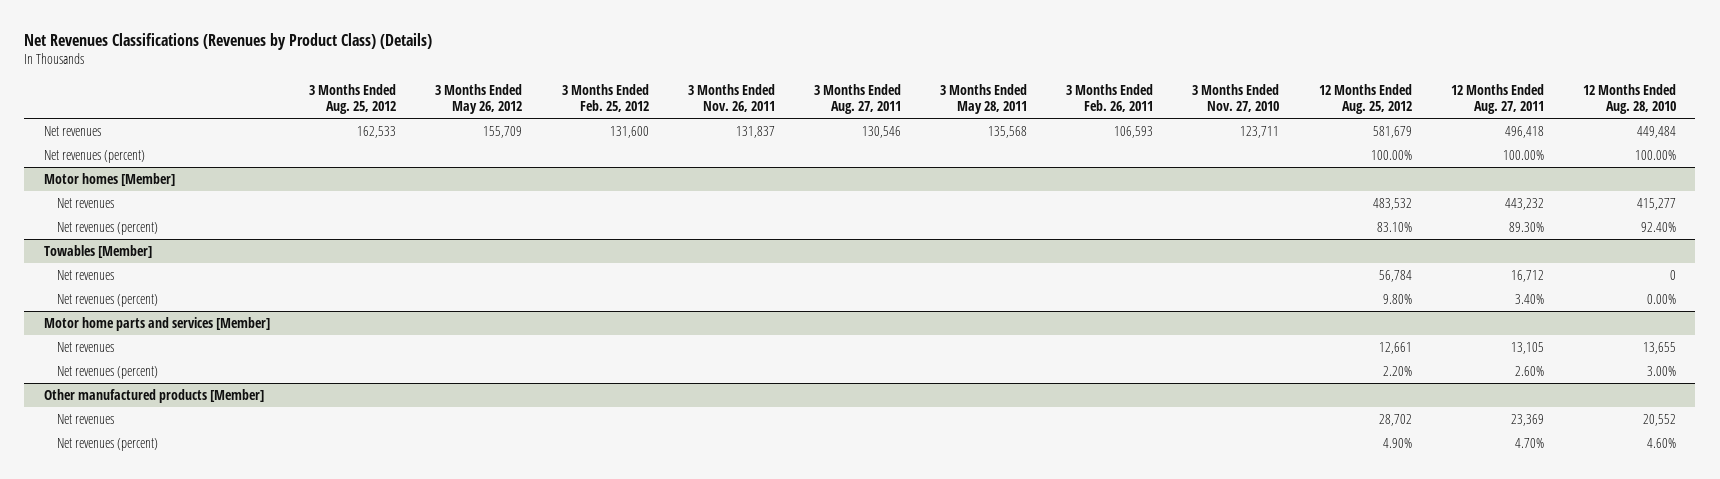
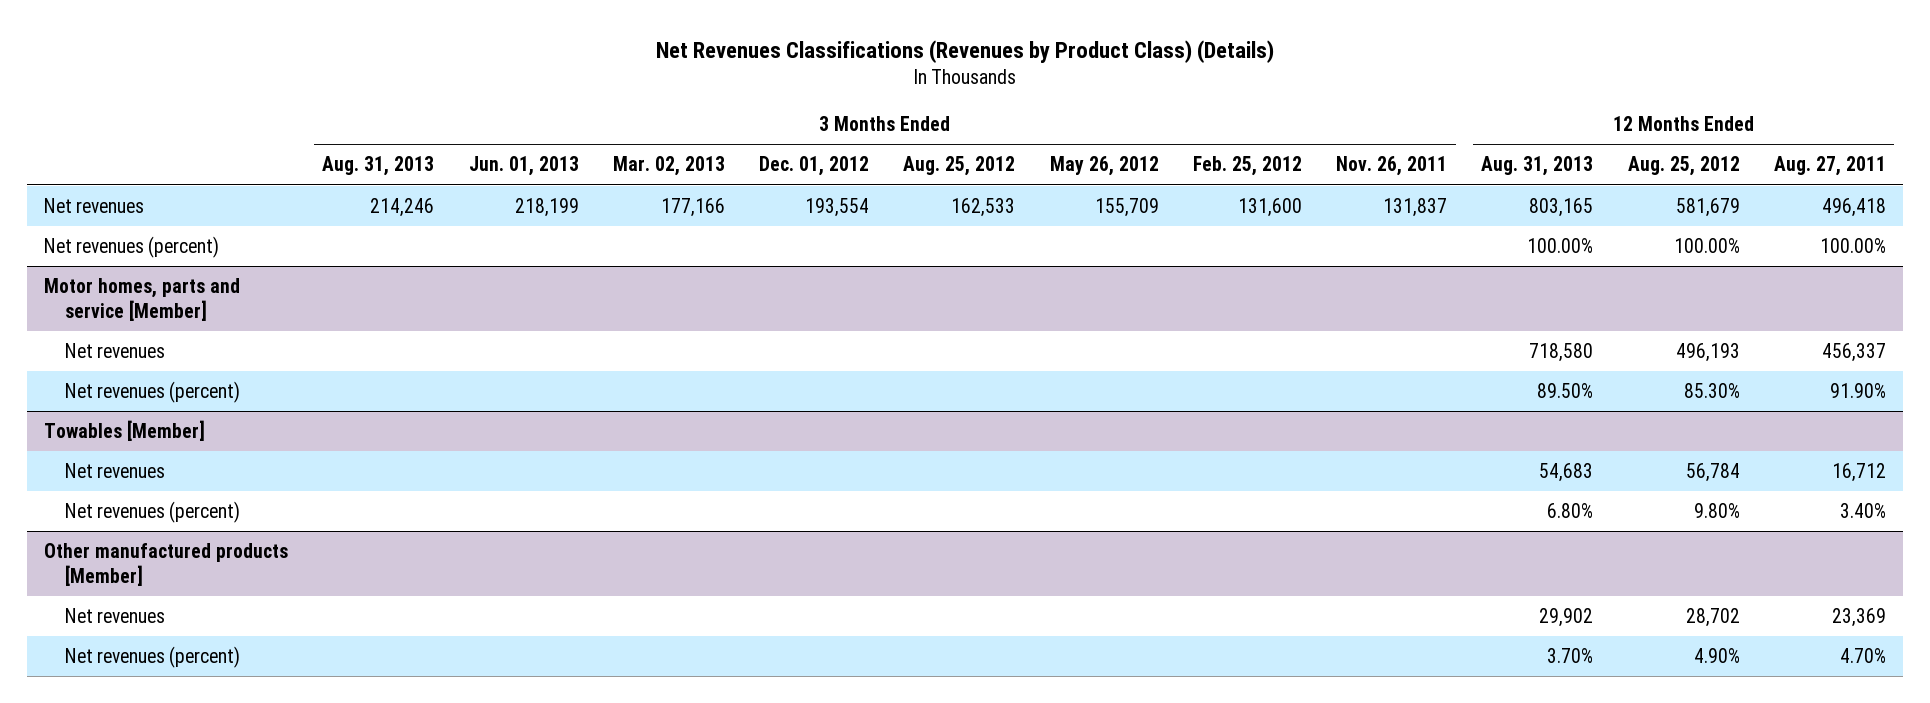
- | 3 Months Ended Aug. 25, 2012 | 3 Months Ended May 26, 2012 | 3 Months Ended Feb. 25, 2012 | 3 Months Ended Nov. 26, 2011 | 3 Months Ended Aug. 27, 2011 | 3 Months Ended May 28, 2011 | 3 Months Ended Feb. 26, 2011 | 3 Months Ended Nov. 27, 2010 | 12 Months Ended Aug. 25, 2012 | 12 Months Ended Aug. 27, 2011 | 12 Months Ended Aug. 28, 2010
+ | 3 Months Ended Aug. 31, 2013 | 3 Months Ended Jun. 01, 2013 | 3 Months Ended Mar. 02, 2013 | 3 Months Ended Dec. 01, 2012 | 3 Months Ended Aug. 25, 2012 | 3 Months Ended May 26, 2012 | 3 Months Ended Feb. 25, 2012 | 3 Months Ended Nov. 26, 2011 | 12 Months Ended Aug. 31, 2013 | 12 Months Ended Aug. 25, 2012 | 12 Months Ended Aug. 27, 2011
- Motor homes [Member]
- Net revenues | | | | | | | | | 483,532 | 443,232 | 415,277
- Net revenues (percent) | | | | | | | | | 83.10% | 89.30% | 92.40%
+ Motor homes, parts and service [Member]
+ Net revenues | | | | | | | | | 718,580 | 496,193 | 456,337
+ Net revenues (percent) | | | | | | | | | 89.50% | 85.30% | 91.90%
- Motor home parts and services [Member]
- Net revenues | | | | | | | | | 12,661 | 13,105 | 13,655
- Net revenues (percent) | | | | | | | | | 2.20% | 2.60% | 3.00%

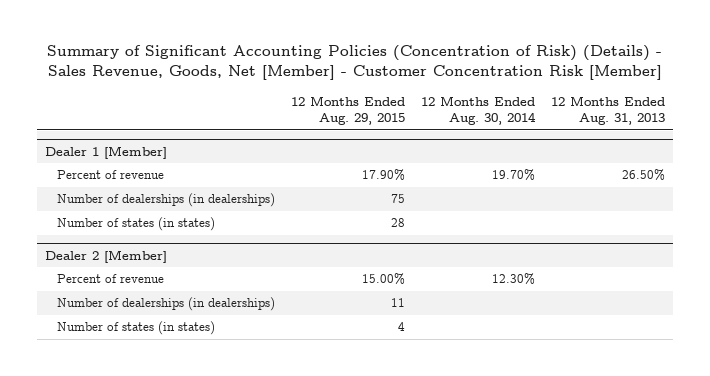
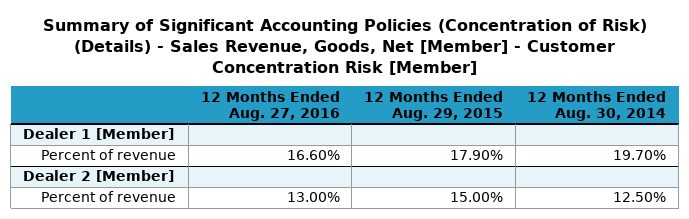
- | 12 Months Ended Aug. 29, 2015 | 12 Months Ended Aug. 30, 2014 | 12 Months Ended Aug. 31, 2013
+ | 12 Months Ended Aug. 27, 2016 | 12 Months Ended Aug. 29, 2015 | 12 Months Ended Aug. 30, 2014
@ Dealer 1 [Member]
- Number of dealerships (in dealerships) | 75 | |
- Number of states (in states) | 28 | |
@ Dealer 2 [Member]
- Percent of revenue | 15.00% | 12.30% |
- Number of dealerships (in dealerships) | 11 | |
- Number of states (in states) | 4 | |
+ Percent of revenue | 13.00% | 15.00% | 12.50%

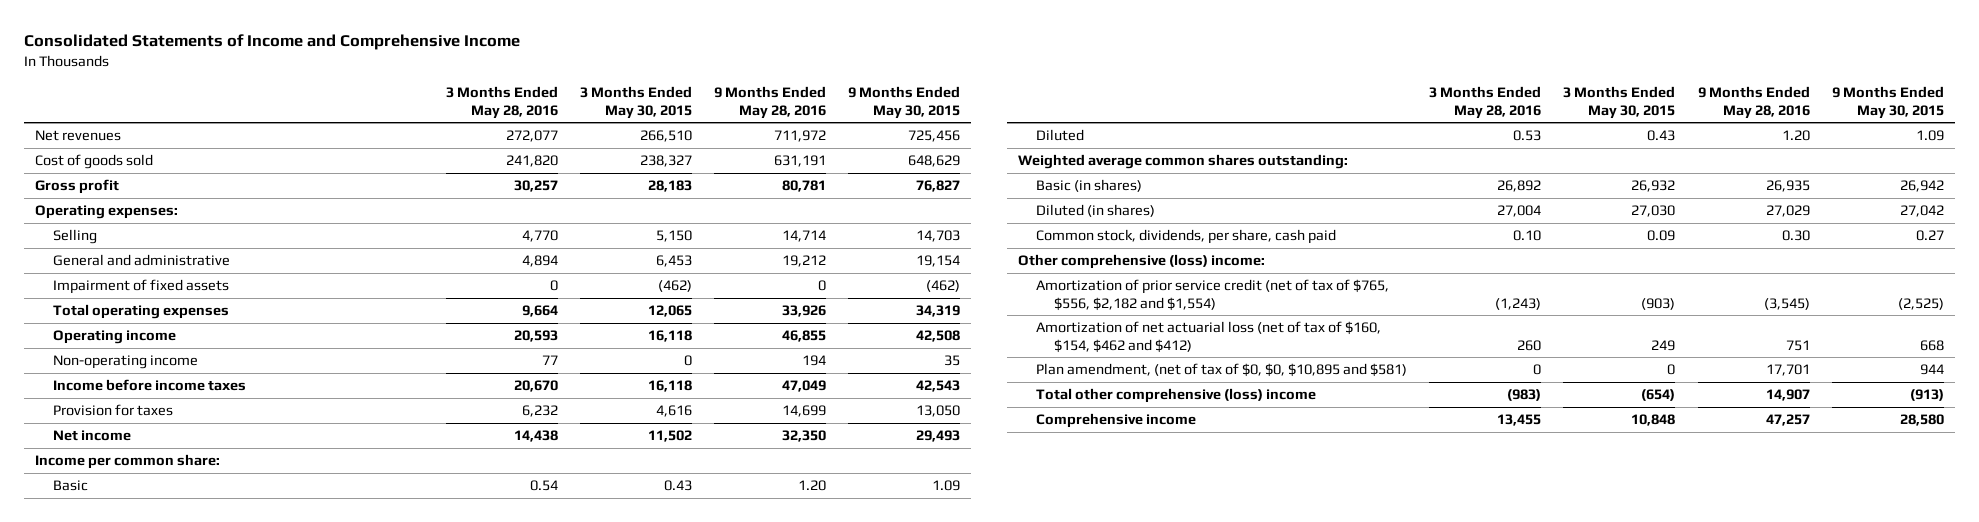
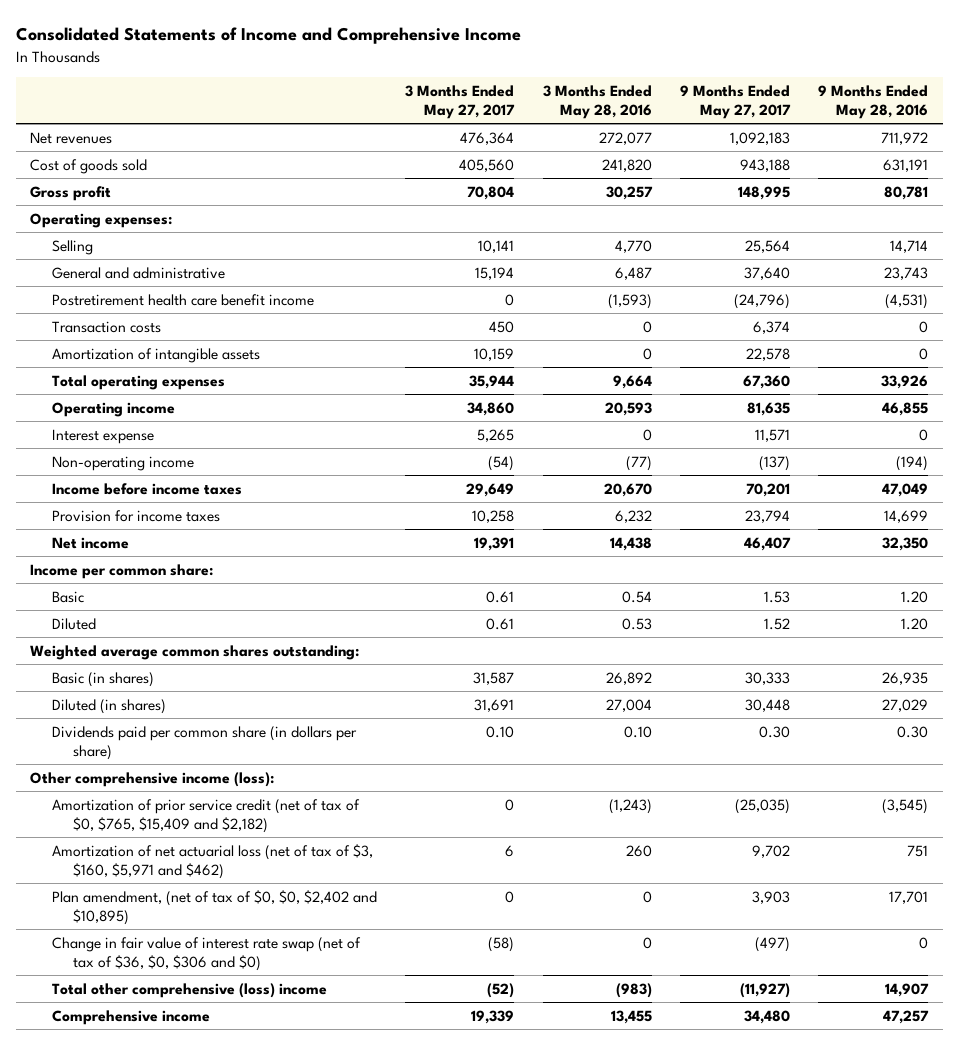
- | 3 Months Ended May 28, 2016 | 3 Months Ended May 30, 2015 | 9 Months Ended May 28, 2016 | 9 Months Ended May 30, 2015
+ | 3 Months Ended May 27, 2017 | 3 Months Ended May 28, 2016 | 9 Months Ended May 27, 2017 | 9 Months Ended May 28, 2016
- General and administrative | 4,894 | 6,453 | 19,212 | 19,154
- Impairment of fixed assets | 0 | (462) | 0 | (462)
+ General and administrative | 15,194 | 6,487 | 37,640 | 23,743
+ Postretirement health care benefit income | 0 | (1,593) | (24,796) | (4,531)
+ Transaction costs | 450 | 0 | 6,374 | 0
+ Amortization of intangible assets | 10,159 | 0 | 22,578 | 0
- Non-operating income | 77 | 0 | 194 | 35
+ Interest expense | 5,265 | 0 | 11,571 | 0
+ Non-operating income | (54) | (77) | (137) | (194)
- Provision for taxes | 6,232 | 4,616 | 14,699 | 13,050
+ Provision for income taxes | 10,258 | 6,232 | 23,794 | 14,699
- Common stock, dividends, per share, cash paid | 0.10 | 0.09 | 0.30 | 0.27
- Other comprehensive (loss) income:
- Amortization of prior service credit (net of tax of $765, $556, $2,182 and $1,554) | (1,243) | (903) | (3,545) | (2,525)
- Amortization of net actuarial loss (net of tax of $160, $154, $462 and $412) | 260 | 249 | 751 | 668
- Plan amendment, (net of tax of $0, $0, $10,895 and $581) | 0 | 0 | 17,701 | 944
+ Dividends paid per common share (in dollars per share) | 0.10 | 0.10 | 0.30 | 0.30
+ Other comprehensive income (loss):
+ Amortization of prior service credit (net of tax of $0, $765, $15,409 and $2,182) | 0 | (1,243) | (25,035) | (3,545)
+ Amortization of net actuarial loss (net of tax of $3, $160, $5,971 and $462) | 6 | 260 | 9,702 | 751
+ Plan amendment, (net of tax of $0, $0, $2,402 and $10,895) | 0 | 0 | 3,903 | 17,701
+ Change in fair value of interest rate swap (net of tax of $36, $0, $306 and $0) | (58) | 0 | (497) | 0

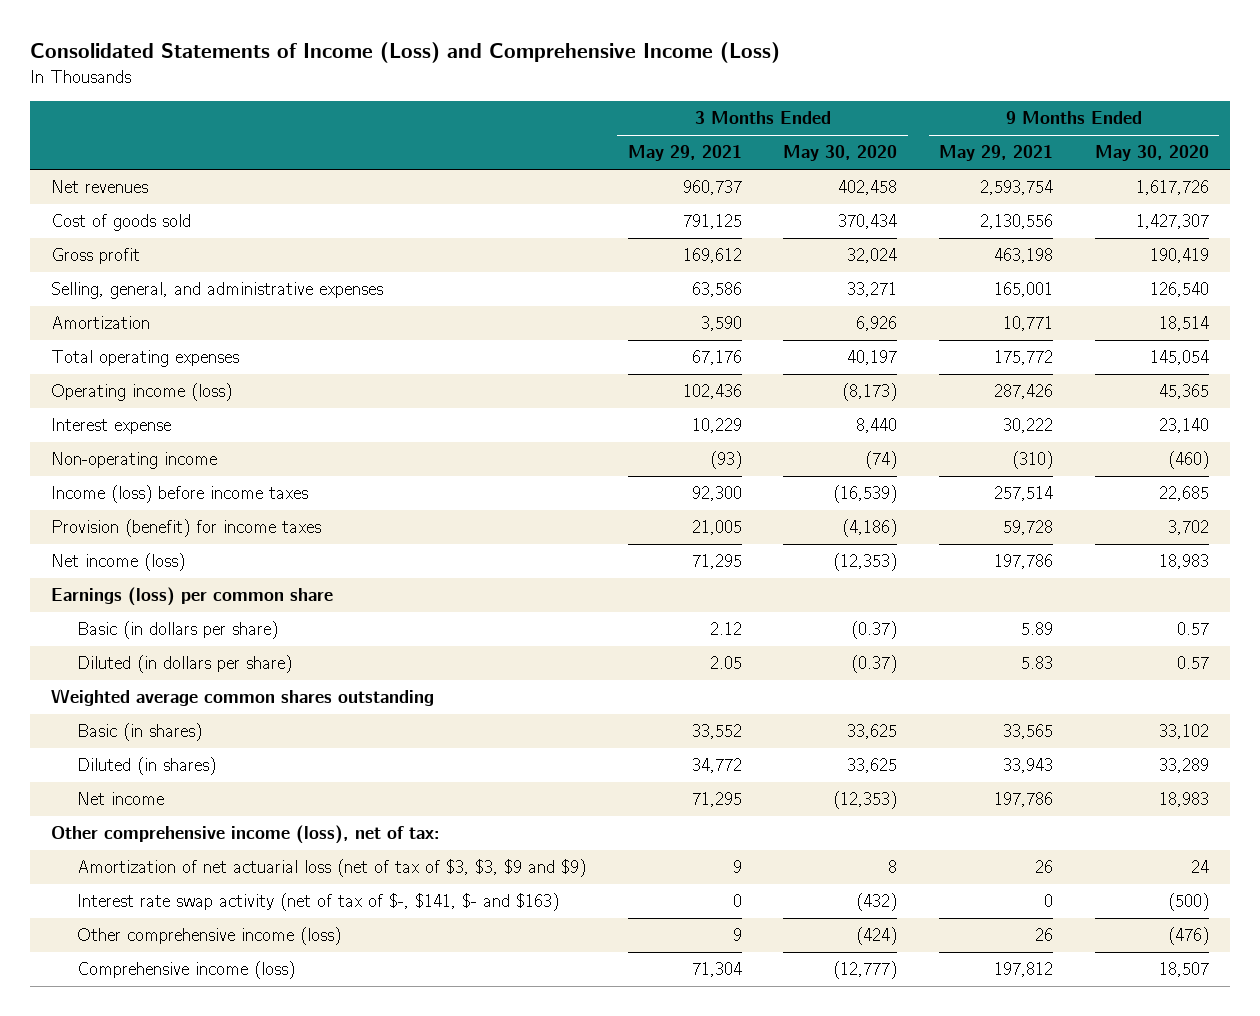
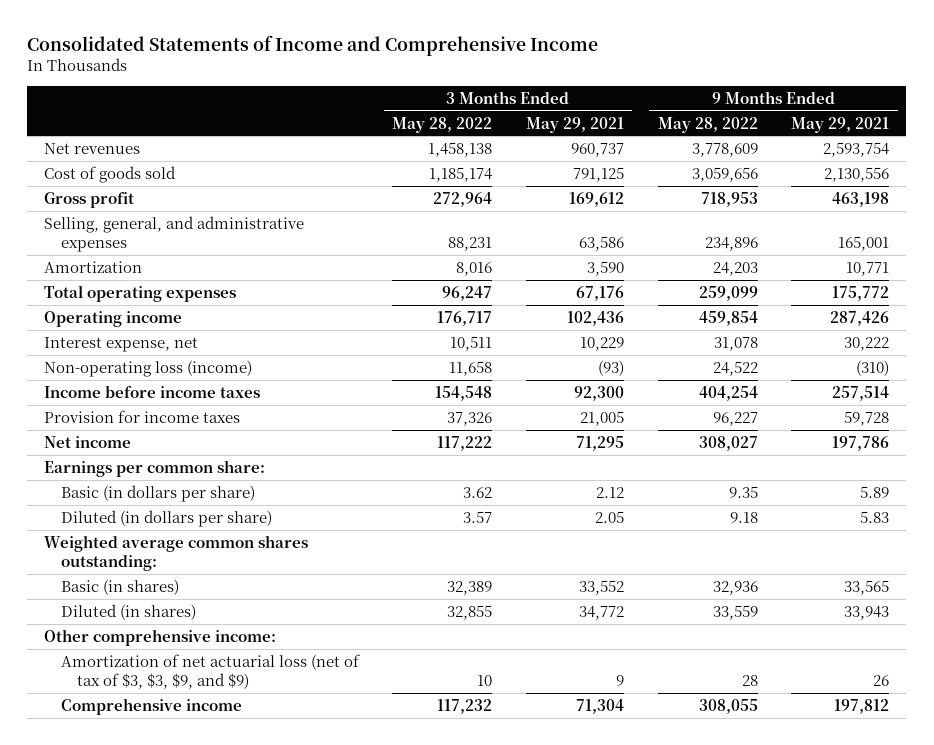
- Consolidated Statements of Income (Loss) and Comprehensive Income (Loss)
+ Consolidated Statements of Income and Comprehensive Income
- | 3 Months Ended May 29, 2021 | 3 Months Ended May 30, 2020 | 9 Months Ended May 29, 2021 | 9 Months Ended May 30, 2020
+ | 3 Months Ended May 28, 2022 | 3 Months Ended May 29, 2021 | 9 Months Ended May 28, 2022 | 9 Months Ended May 29, 2021
- Operating income (loss) | 102,436 | (8,173) | 287,426 | 45,365
- Interest expense | 10,229 | 8,440 | 30,222 | 23,140
- Non-operating income | (93) | (74) | (310) | (460)
- Income (loss) before income taxes | 92,300 | (16,539) | 257,514 | 22,685
- Provision (benefit) for income taxes | 21,005 | (4,186) | 59,728 | 3,702
- Net income (loss) | 71,295 | (12,353) | 197,786 | 18,983
- Earnings (loss) per common share
+ Operating income | 176,717 | 102,436 | 459,854 | 287,426
+ Interest expense, net | 10,511 | 10,229 | 31,078 | 30,222
+ Non-operating loss (income) | 11,658 | (93) | 24,522 | (310)
+ Income before income taxes | 154,548 | 92,300 | 404,254 | 257,514
+ Provision for income taxes | 37,326 | 21,005 | 96,227 | 59,728
moved up: Net income | 117,222 | 71,295 | 308,027 | 197,786
+ Earnings per common share:
- Weighted average common shares outstanding
+ Weighted average common shares outstanding:
- Other comprehensive income (loss), net of tax:
- Amortization of net actuarial loss (net of tax of $3, $3, $9 and $9) | 9 | 8 | 26 | 24
- Interest rate swap activity (net of tax of $-, $141, $- and $163) | 0 | (432) | 0 | (500)
- Other comprehensive income (loss) | 9 | (424) | 26 | (476)
- Comprehensive income (loss) | 71,304 | (12,777) | 197,812 | 18,507
+ Other comprehensive income:
+ Amortization of net actuarial loss (net of tax of $3, $3, $9, and $9) | 10 | 9 | 28 | 26
+ Comprehensive income | 117,232 | 71,304 | 308,055 | 197,812

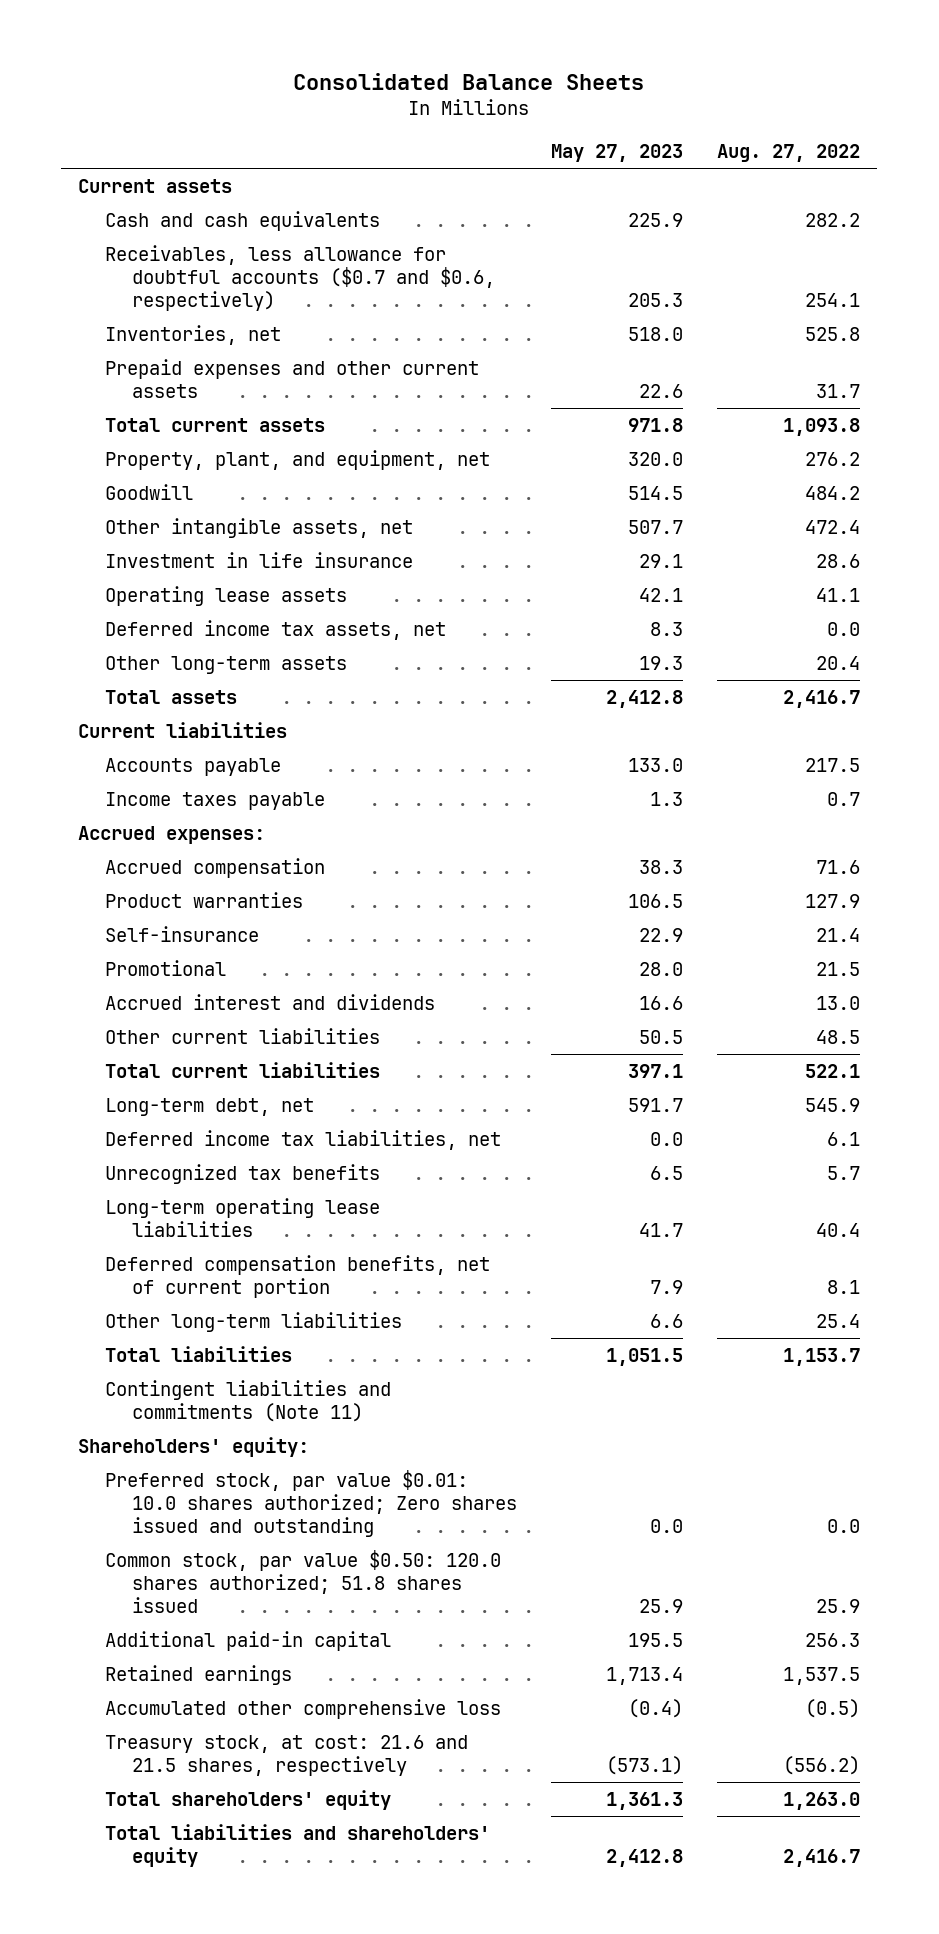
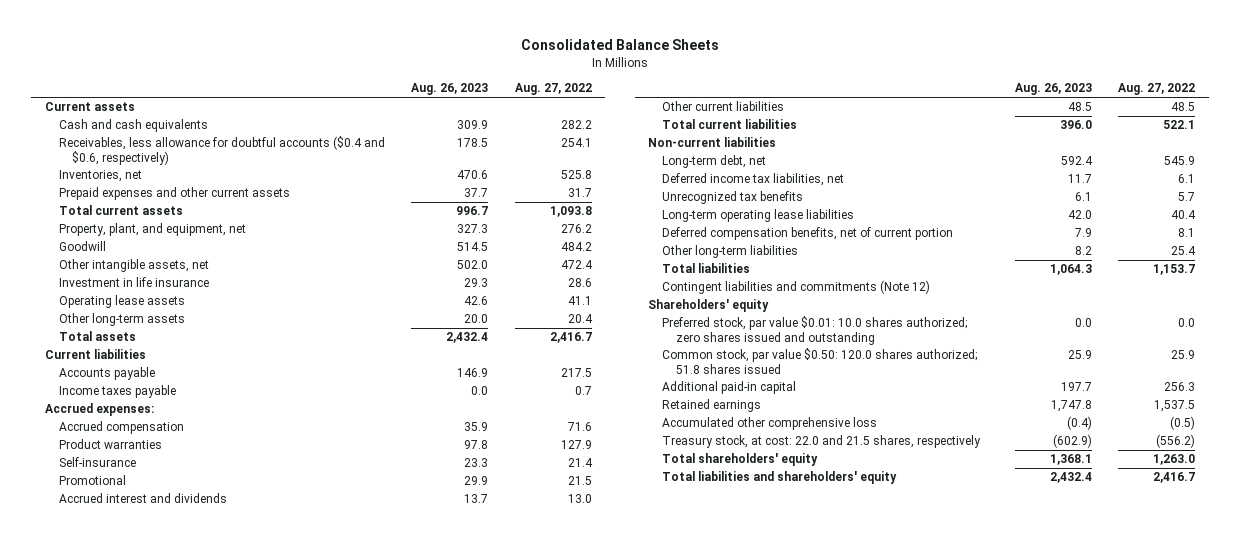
- | May 27, 2023 | Aug. 27, 2022
+ | Aug. 26, 2023 | Aug. 27, 2022
- Receivables, less allowance for doubtful accounts ($0.7 and $0.6, respectively) | 205.3 | 254.1
+ Receivables, less allowance for doubtful accounts ($0.4 and $0.6, respectively) | 178.5 | 254.1
- Deferred income tax assets, net | 8.3 | 0.0
+ Non-current liabilities
- Contingent liabilities and commitments (Note 11)
- Shareholders' equity:
- Preferred stock, par value $0.01: 10.0 shares authorized; Zero shares issued and outstanding | 0.0 | 0.0
+ Contingent liabilities and commitments (Note 12)
+ Shareholders' equity
+ Preferred stock, par value $0.01: 10.0 shares authorized; zero shares issued and outstanding | 0.0 | 0.0
- Treasury stock, at cost: 21.6 and 21.5 shares, respectively | (573.1) | (556.2)
+ Treasury stock, at cost: 22.0 and 21.5 shares, respectively | (602.9) | (556.2)

